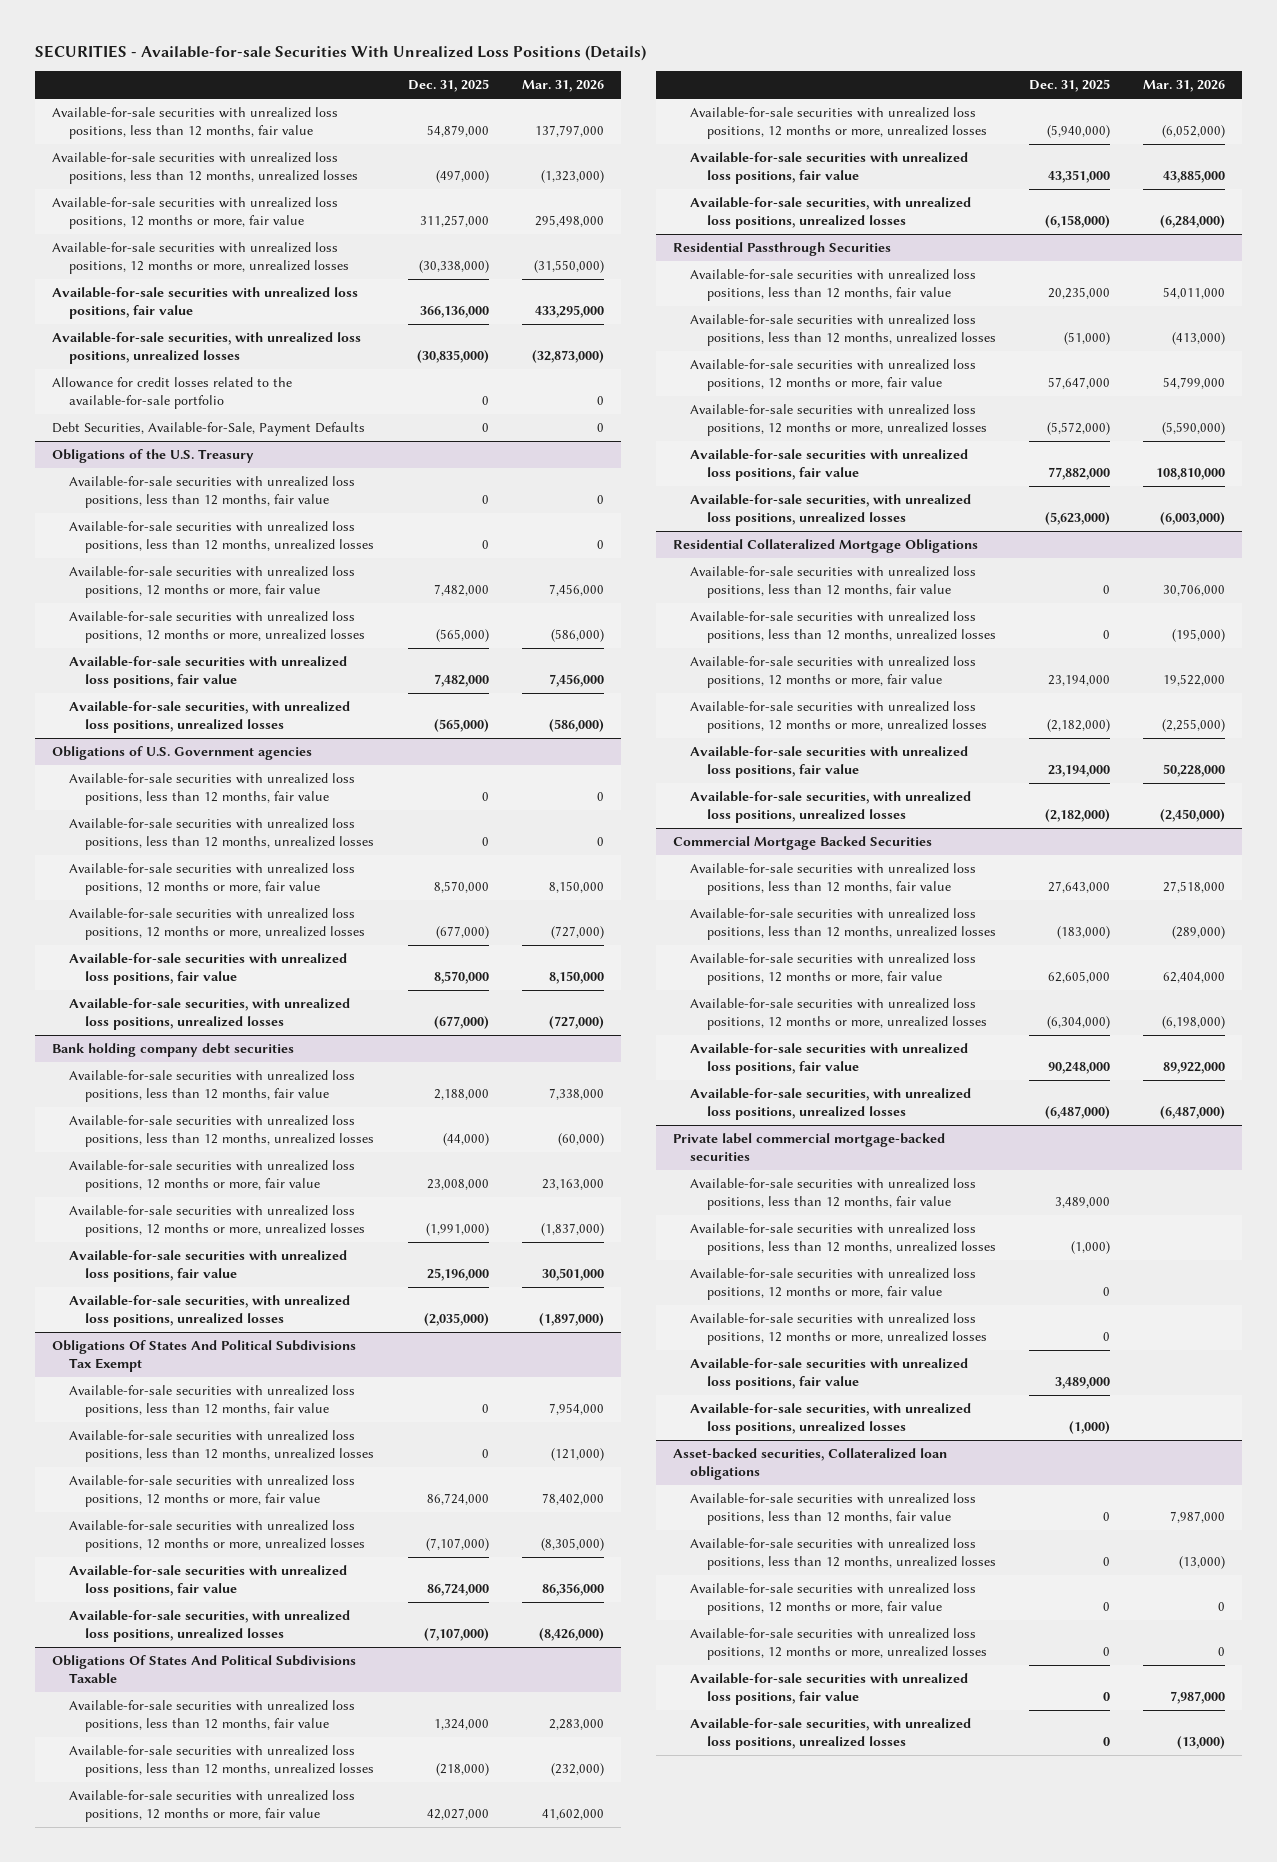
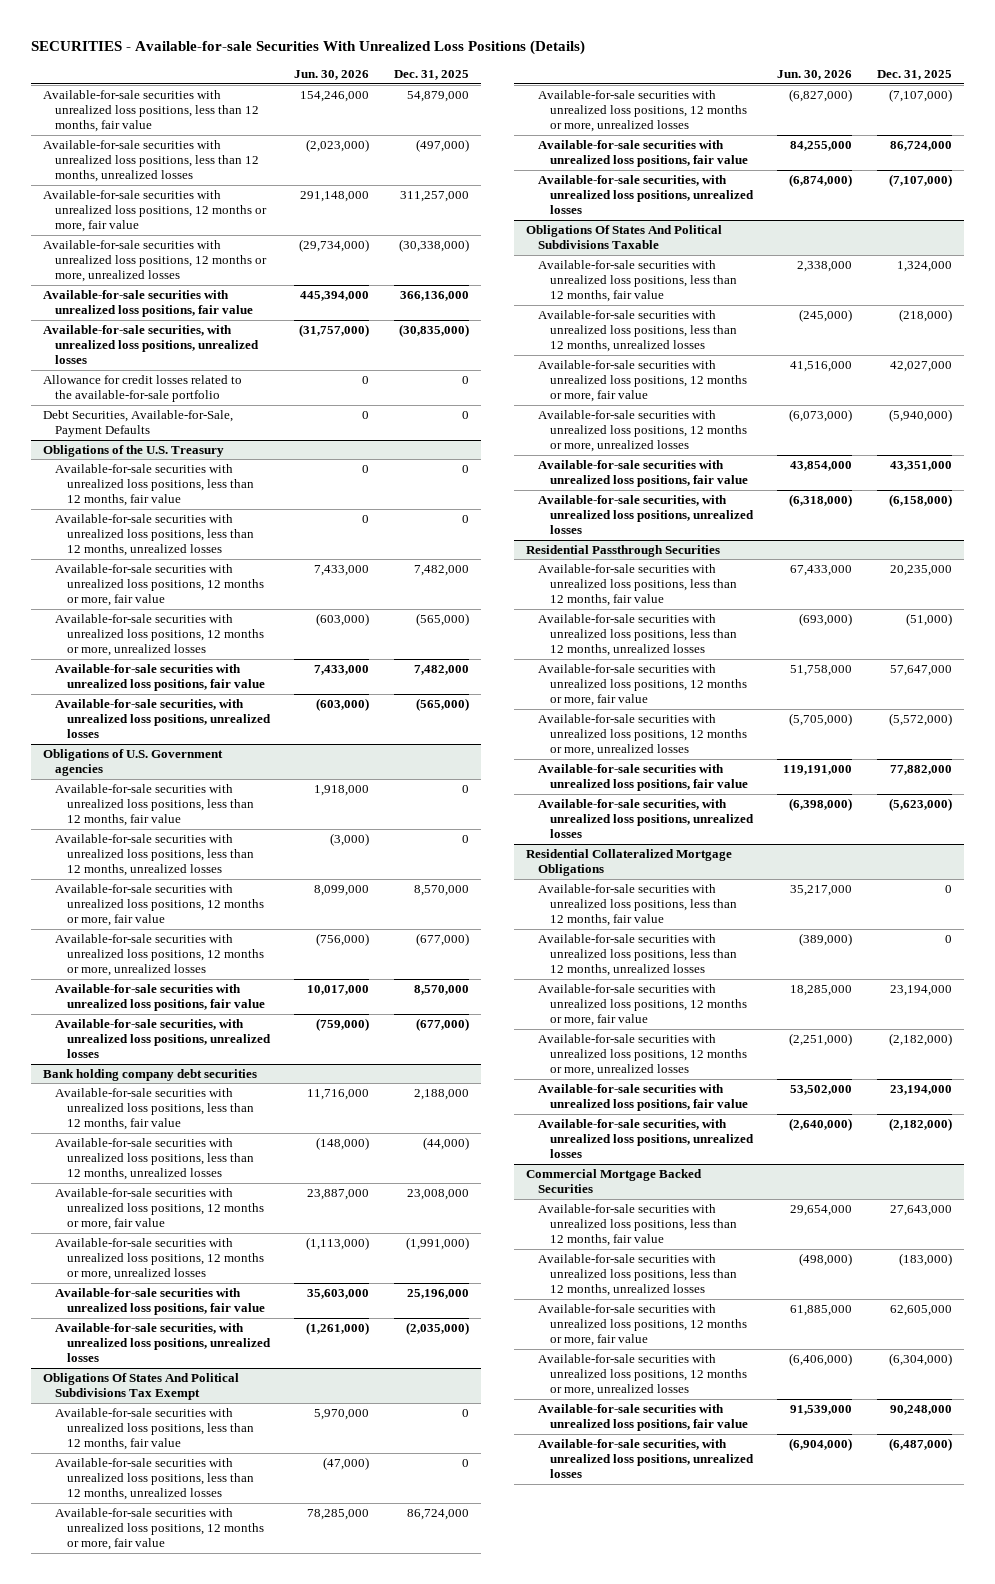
- | Dec. 31, 2025 | Mar. 31, 2026
+ | Jun. 30, 2026 | Dec. 31, 2025
- Private label commercial mortgage-backed securities
- Available-for-sale securities with unrealized loss positions, less than 12 months, fair value | 3,489,000 |
- Available-for-sale securities with unrealized loss positions, less than 12 months, unrealized losses | (1,000) |
- Available-for-sale securities with unrealized loss positions, 12 months or more, fair value | 0 |
- Available-for-sale securities with unrealized loss positions, 12 months or more, unrealized losses | 0 |
- Available-for-sale securities with unrealized loss positions, fair value | 3,489,000 |
- Available-for-sale securities, with unrealized loss positions, unrealized losses | (1,000) |
- Asset-backed securities, Collateralized loan obligations
- Available-for-sale securities with unrealized loss positions, less than 12 months, fair value | 0 | 7,987,000
- Available-for-sale securities with unrealized loss positions, less than 12 months, unrealized losses | 0 | (13,000)
- Available-for-sale securities with unrealized loss positions, 12 months or more, fair value | 0 | 0
- Available-for-sale securities with unrealized loss positions, 12 months or more, unrealized losses | 0 | 0
- Available-for-sale securities with unrealized loss positions, fair value | 0 | 7,987,000
- Available-for-sale securities, with unrealized loss positions, unrealized losses | 0 | (13,000)

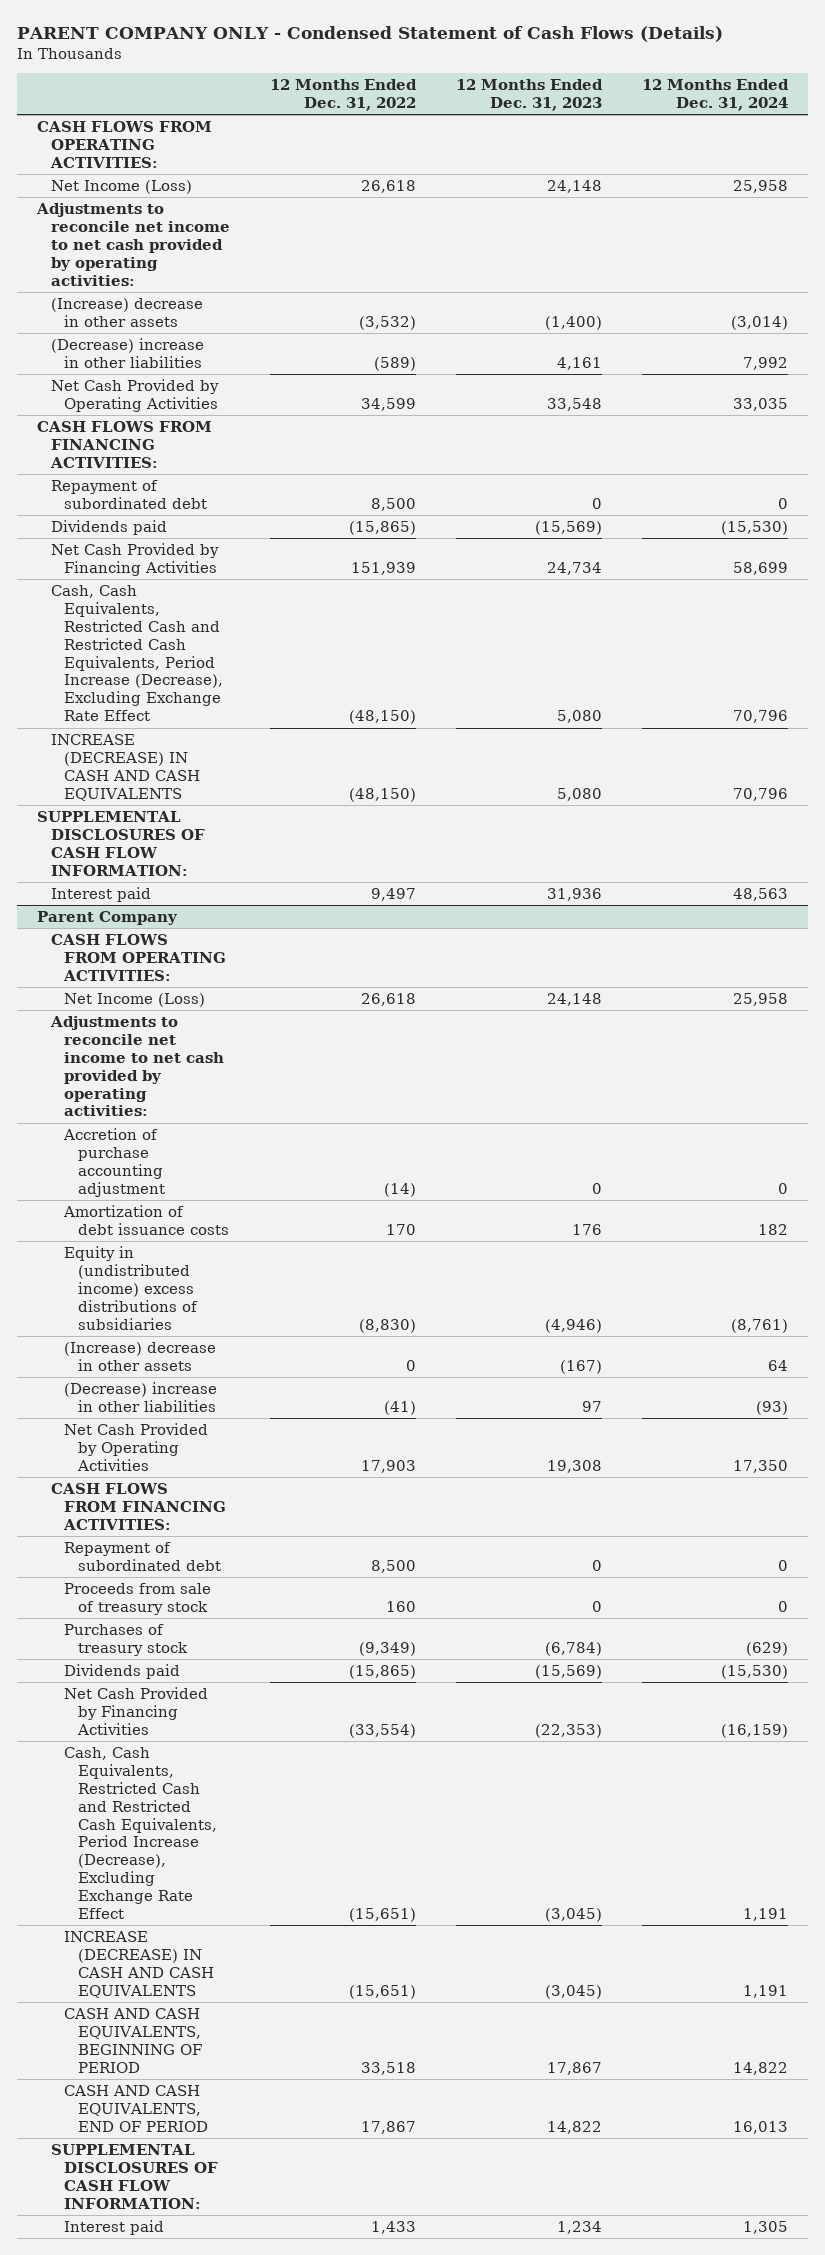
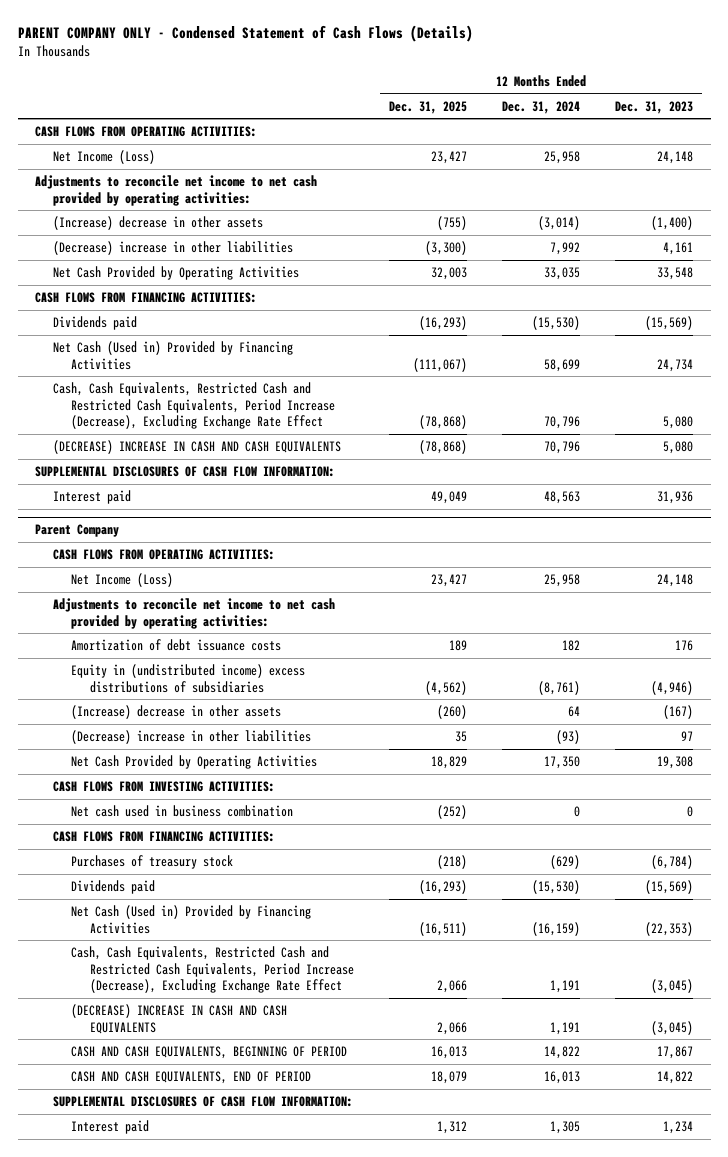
- | 12 Months Ended Dec. 31, 2022 | 12 Months Ended Dec. 31, 2023 | 12 Months Ended Dec. 31, 2024
+ | 12 Months Ended Dec. 31, 2025 | 12 Months Ended Dec. 31, 2024 | 12 Months Ended Dec. 31, 2023
- Repayment of subordinated debt | 8,500 | 0 | 0
- Net Cash Provided by Financing Activities | 151,939 | 24,734 | 58,699
+ Net Cash (Used in) Provided by Financing Activities | (111,067) | 58,699 | 24,734
- INCREASE (DECREASE) IN CASH AND CASH EQUIVALENTS | (48,150) | 5,080 | 70,796
+ (DECREASE) INCREASE IN CASH AND CASH EQUIVALENTS | (78,868) | 70,796 | 5,080
@ Parent Company
- Accretion of purchase accounting adjustment | (14) | 0 | 0
+ CASH FLOWS FROM INVESTING ACTIVITIES:
+ Net cash used in business combination | (252) | 0 | 0
- Repayment of subordinated debt | 8,500 | 0 | 0
- Proceeds from sale of treasury stock | 160 | 0 | 0
- Net Cash Provided by Financing Activities | (33,554) | (22,353) | (16,159)
+ Net Cash (Used in) Provided by Financing Activities | (16,511) | (16,159) | (22,353)
- INCREASE (DECREASE) IN CASH AND CASH EQUIVALENTS | (15,651) | (3,045) | 1,191
+ (DECREASE) INCREASE IN CASH AND CASH EQUIVALENTS | 2,066 | 1,191 | (3,045)

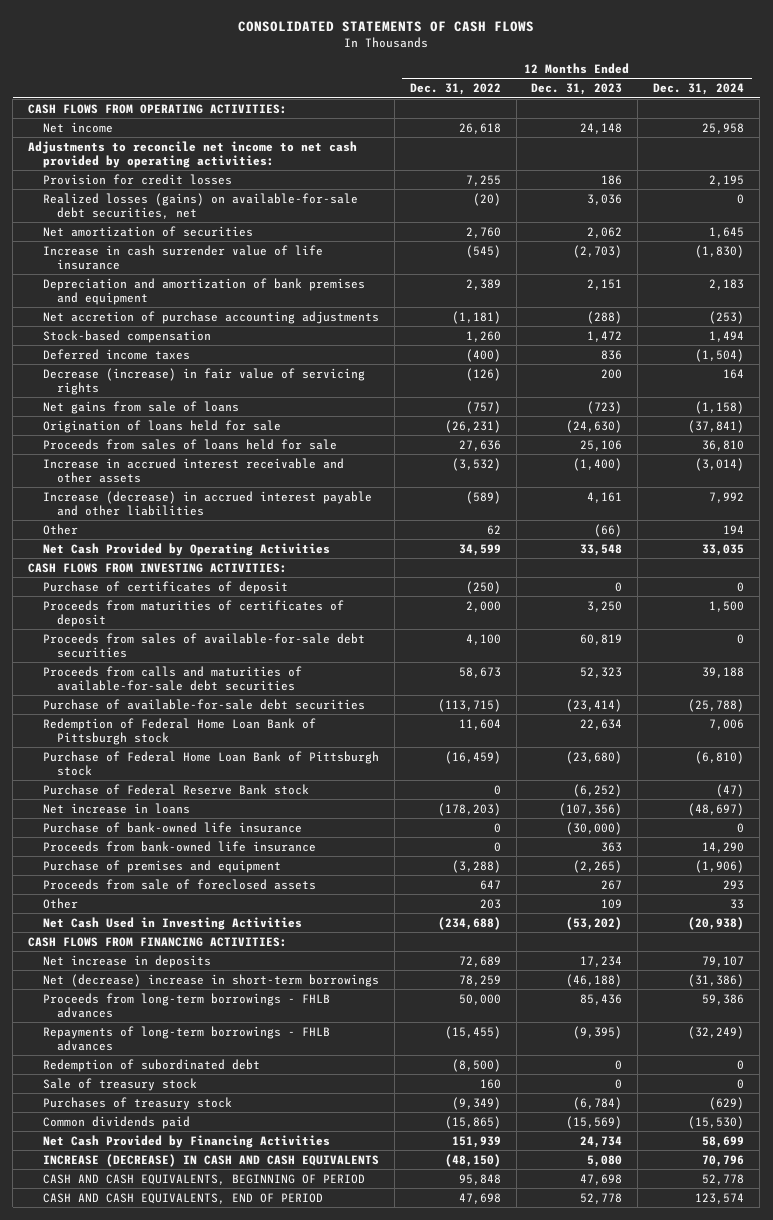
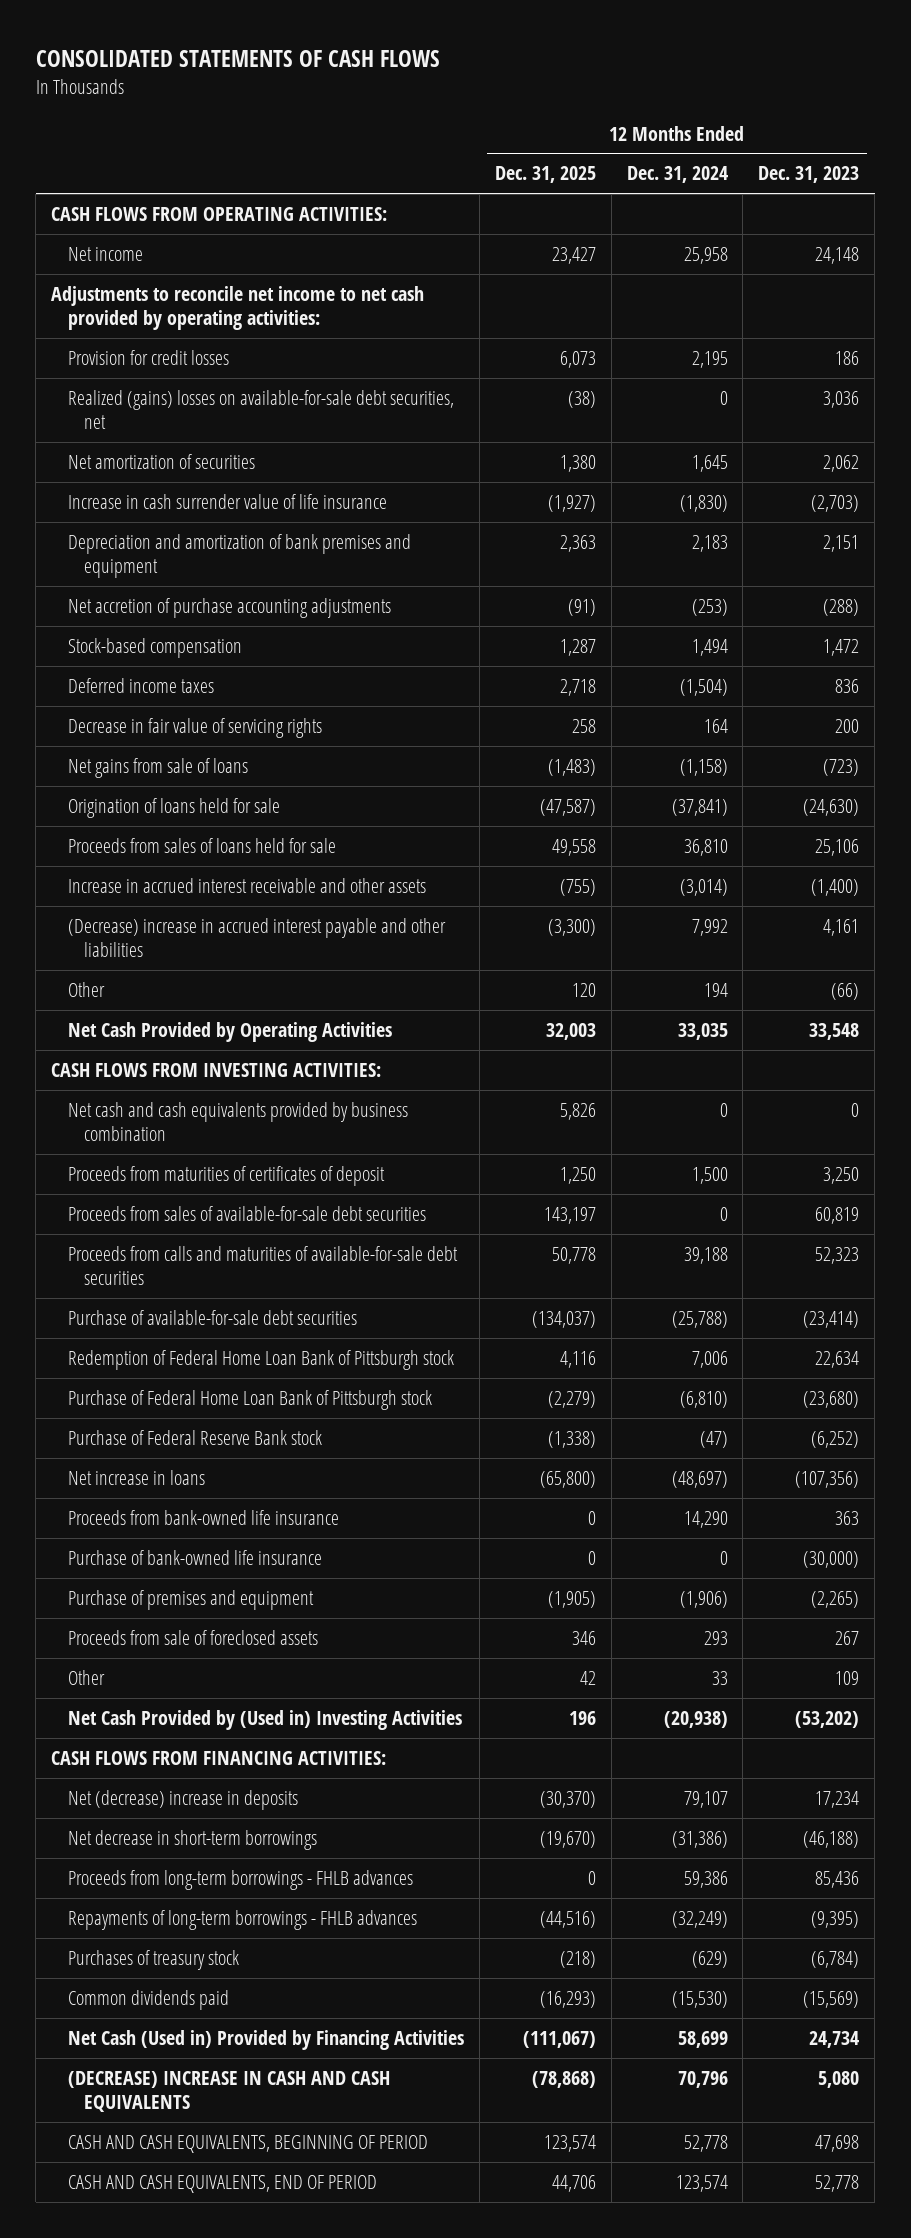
- | 12 Months Ended Dec. 31, 2022 | 12 Months Ended Dec. 31, 2023 | 12 Months Ended Dec. 31, 2024
+ | 12 Months Ended Dec. 31, 2025 | 12 Months Ended Dec. 31, 2024 | 12 Months Ended Dec. 31, 2023
- Realized losses (gains) on available-for-sale debt securities, net | (20) | 3,036 | 0
+ Realized (gains) losses on available-for-sale debt securities, net | (38) | 0 | 3,036
- Decrease (increase) in fair value of servicing rights | (126) | 200 | 164
+ Decrease in fair value of servicing rights | 258 | 164 | 200
- Increase (decrease) in accrued interest payable and other liabilities | (589) | 4,161 | 7,992
+ (Decrease) increase in accrued interest payable and other liabilities | (3,300) | 7,992 | 4,161
- Purchase of certificates of deposit | (250) | 0 | 0
+ Net cash and cash equivalents provided by business combination | 5,826 | 0 | 0
moved down: Purchase of bank-owned life insurance | 0 | 0 | (30,000)
- Net Cash Used in Investing Activities | (234,688) | (53,202) | (20,938)
+ Net Cash Provided by (Used in) Investing Activities | 196 | (20,938) | (53,202)
- Net increase in deposits | 72,689 | 17,234 | 79,107
- Net (decrease) increase in short-term borrowings | 78,259 | (46,188) | (31,386)
+ Net (decrease) increase in deposits | (30,370) | 79,107 | 17,234
+ Net decrease in short-term borrowings | (19,670) | (31,386) | (46,188)
- Redemption of subordinated debt | (8,500) | 0 | 0
- Sale of treasury stock | 160 | 0 | 0
- Net Cash Provided by Financing Activities | 151,939 | 24,734 | 58,699
- INCREASE (DECREASE) IN CASH AND CASH EQUIVALENTS | (48,150) | 5,080 | 70,796
+ Net Cash (Used in) Provided by Financing Activities | (111,067) | 58,699 | 24,734
+ (DECREASE) INCREASE IN CASH AND CASH EQUIVALENTS | (78,868) | 70,796 | 5,080

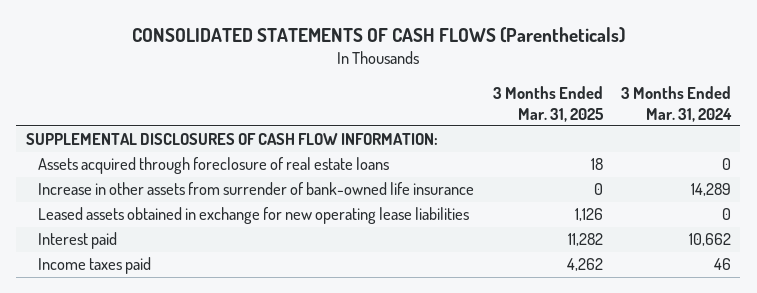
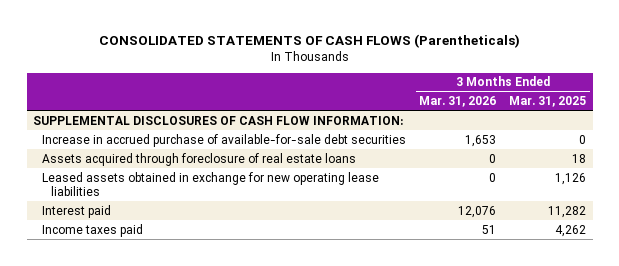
- | 3 Months Ended Mar. 31, 2025 | 3 Months Ended Mar. 31, 2024
+ | 3 Months Ended Mar. 31, 2026 | 3 Months Ended Mar. 31, 2025
+ Increase in accrued purchase of available-for-sale debt securities | 1,653 | 0
- Increase in other assets from surrender of bank-owned life insurance | 0 | 14,289

